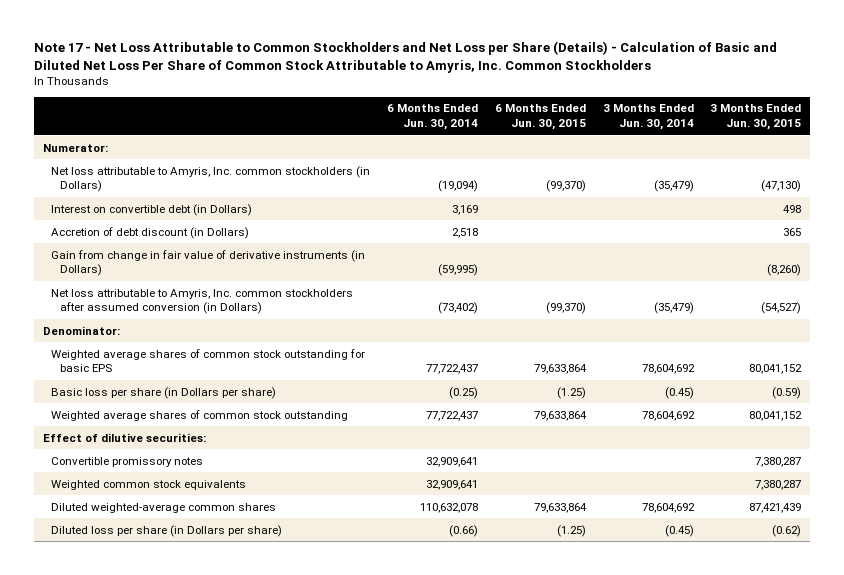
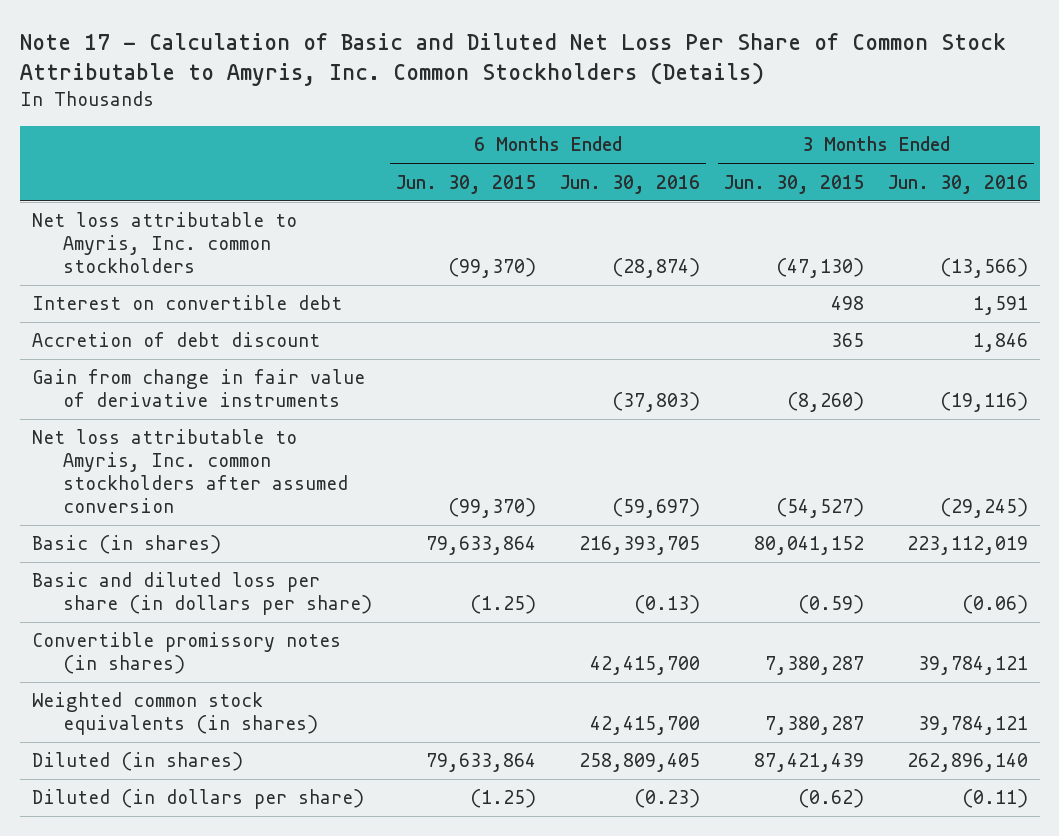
- Note 17 - Net Loss Attributable to Common Stockholders and Net Loss per Share (Details) - Calculation of Basic and Diluted Net Loss Per Share of Common Stock Attributable to Amyris, Inc. Common Stockholders
+ Note 17 - Calculation of Basic and Diluted Net Loss Per Share of Common Stock Attributable to Amyris, Inc. Common Stockholders (Details)
- | 6 Months Ended Jun. 30, 2014 | 6 Months Ended Jun. 30, 2015 | 3 Months Ended Jun. 30, 2014 | 3 Months Ended Jun. 30, 2015
+ | 6 Months Ended Jun. 30, 2015 | 6 Months Ended Jun. 30, 2016 | 3 Months Ended Jun. 30, 2015 | 3 Months Ended Jun. 30, 2016
- Numerator:
- Net loss attributable to Amyris, Inc. common stockholders (in Dollars) | (19,094) | (99,370) | (35,479) | (47,130)
- Interest on convertible debt (in Dollars) | 3,169 | | | 498
- Accretion of debt discount (in Dollars) | 2,518 | | | 365
- Gain from change in fair value of derivative instruments (in Dollars) | (59,995) | | | (8,260)
- Net loss attributable to Amyris, Inc. common stockholders after assumed conversion (in Dollars) | (73,402) | (99,370) | (35,479) | (54,527)
- Denominator:
- Weighted average shares of common stock outstanding for basic EPS | 77,722,437 | 79,633,864 | 78,604,692 | 80,041,152
- Basic loss per share (in Dollars per share) | (0.25) | (1.25) | (0.45) | (0.59)
- Weighted average shares of common stock outstanding | 77,722,437 | 79,633,864 | 78,604,692 | 80,041,152
- Effect of dilutive securities:
- Convertible promissory notes | 32,909,641 | | | 7,380,287
- Weighted common stock equivalents | 32,909,641 | | | 7,380,287
- Diluted weighted-average common shares | 110,632,078 | 79,633,864 | 78,604,692 | 87,421,439
- Diluted loss per share (in Dollars per share) | (0.66) | (1.25) | (0.45) | (0.62)
+ Net loss attributable to Amyris, Inc. common stockholders | (99,370) | (28,874) | (47,130) | (13,566)
+ Interest on convertible debt | | | 498 | 1,591
+ Accretion of debt discount | | | 365 | 1,846
+ Gain from change in fair value of derivative instruments | | (37,803) | (8,260) | (19,116)
+ Net loss attributable to Amyris, Inc. common stockholders after assumed conversion | (99,370) | (59,697) | (54,527) | (29,245)
+ Basic (in shares) | 79,633,864 | 216,393,705 | 80,041,152 | 223,112,019
+ Basic and diluted loss per share (in dollars per share) | (1.25) | (0.13) | (0.59) | (0.06)
+ Convertible promissory notes (in shares) | | 42,415,700 | 7,380,287 | 39,784,121
+ Weighted common stock equivalents (in shares) | | 42,415,700 | 7,380,287 | 39,784,121
+ Diluted (in shares) | 79,633,864 | 258,809,405 | 87,421,439 | 262,896,140
+ Diluted (in dollars per share) | (1.25) | (0.23) | (0.62) | (0.11)

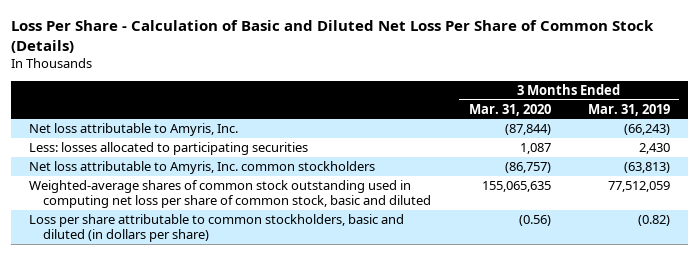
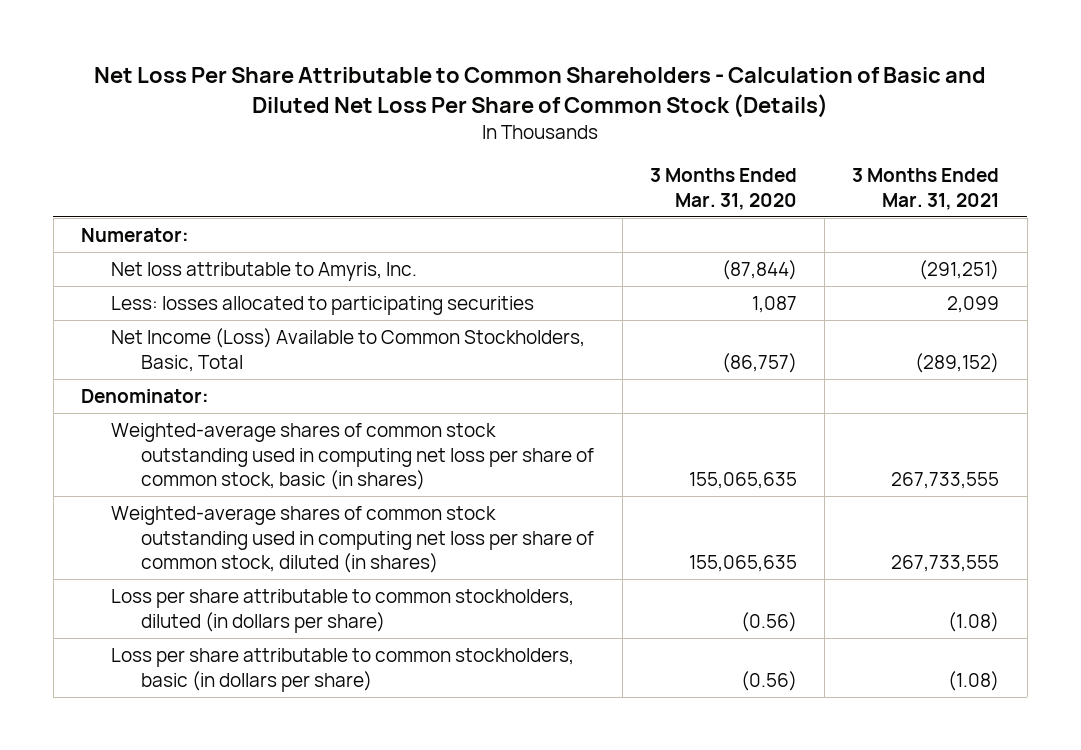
- Loss Per Share - Calculation of Basic and Diluted Net Loss Per Share of Common Stock (Details)
+ Net Loss Per Share Attributable to Common Shareholders - Calculation of Basic and Diluted Net Loss Per Share of Common Stock (Details)
- | 3 Months Ended Mar. 31, 2020 | 3 Months Ended Mar. 31, 2019
+ | 3 Months Ended Mar. 31, 2020 | 3 Months Ended Mar. 31, 2021
+ Numerator:
- Net loss attributable to Amyris, Inc. common stockholders | (86,757) | (63,813)
- Weighted-average shares of common stock outstanding used in computing net loss per share of common stock, basic and diluted | 155,065,635 | 77,512,059
- Loss per share attributable to common stockholders, basic and diluted (in dollars per share) | (0.56) | (0.82)
+ Net Income (Loss) Available to Common Stockholders, Basic, Total | (86,757) | (289,152)
+ Denominator:
+ Weighted-average shares of common stock outstanding used in computing net loss per share of common stock, basic (in shares) | 155,065,635 | 267,733,555
+ Weighted-average shares of common stock outstanding used in computing net loss per share of common stock, diluted (in shares) | 155,065,635 | 267,733,555
+ Loss per share attributable to common stockholders, diluted (in dollars per share) | (0.56) | (1.08)
+ Loss per share attributable to common stockholders, basic (in dollars per share) | (0.56) | (1.08)

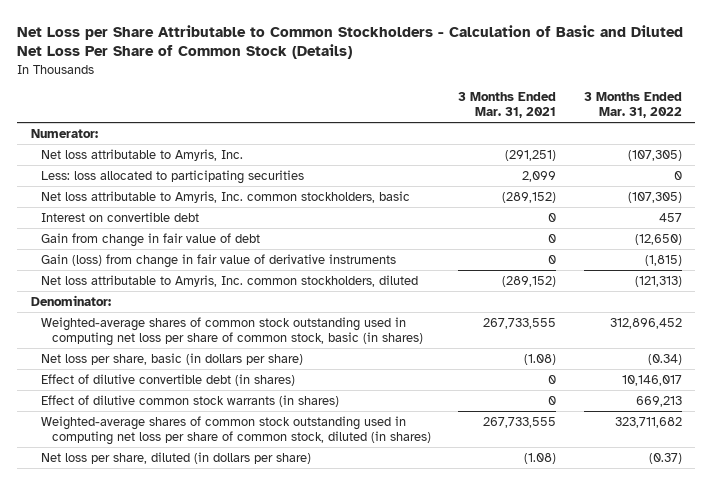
- Net Loss Per Share Attributable to Common Shareholders - Calculation of Basic and Diluted Net Loss Per Share of Common Stock (Details)
+ Net Loss per Share Attributable to Common Stockholders - Calculation of Basic and Diluted Net Loss Per Share of Common Stock (Details)
- | 3 Months Ended Mar. 31, 2020 | 3 Months Ended Mar. 31, 2021
+ | 3 Months Ended Mar. 31, 2021 | 3 Months Ended Mar. 31, 2022
- Less: losses allocated to participating securities | 1,087 | 2,099
- Net Income (Loss) Available to Common Stockholders, Basic, Total | (86,757) | (289,152)
+ Less: loss allocated to participating securities | 2,099 | 0
+ Net loss attributable to Amyris, Inc. common stockholders, basic | (289,152) | (107,305)
+ Interest on convertible debt | 0 | 457
+ Gain from change in fair value of debt | 0 | (12,650)
+ Gain (loss) from change in fair value of derivative instruments | 0 | (1,815)
+ Net loss attributable to Amyris, Inc. common stockholders, diluted | (289,152) | (121,313)
+ Net loss per share, basic (in dollars per share) | (1.08) | (0.34)
+ Effect of dilutive convertible debt (in shares) | 0 | 10,146,017
+ Effect of dilutive common stock warrants (in shares) | 0 | 669,213
- Loss per share attributable to common stockholders, diluted (in dollars per share) | (0.56) | (1.08)
- Loss per share attributable to common stockholders, basic (in dollars per share) | (0.56) | (1.08)
+ Net loss per share, diluted (in dollars per share) | (1.08) | (0.37)

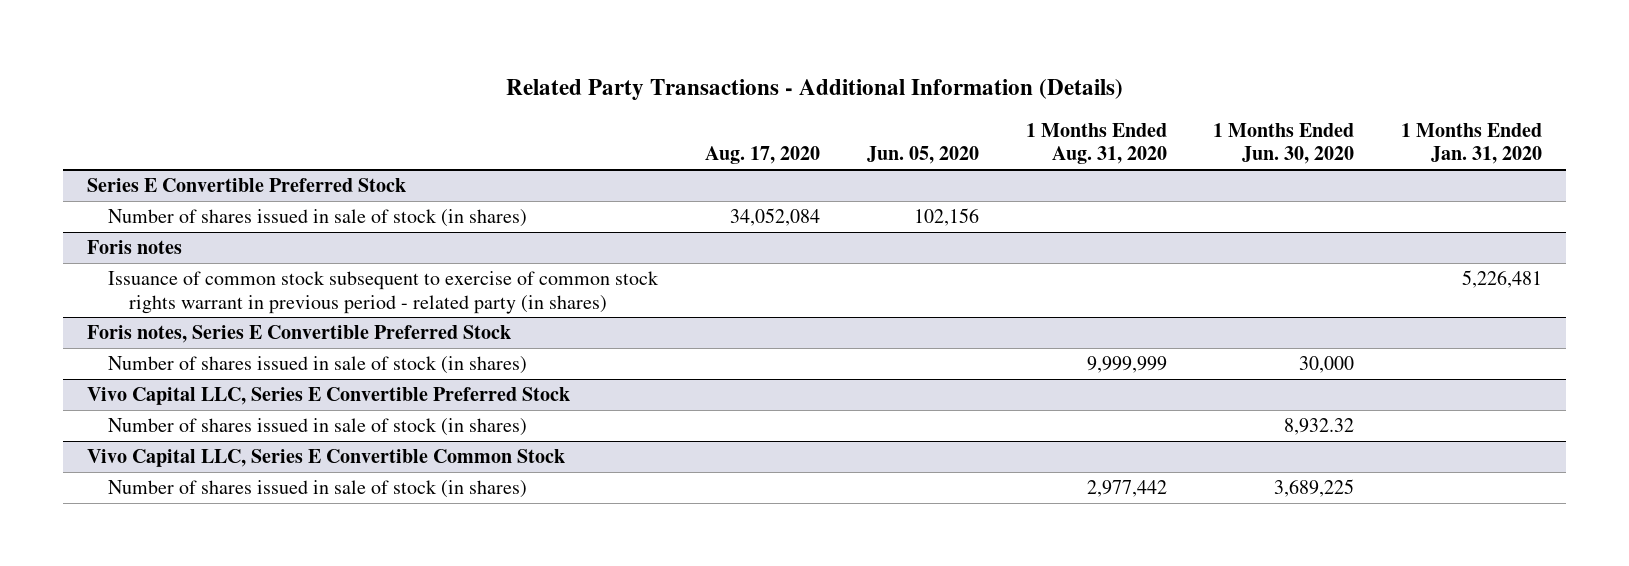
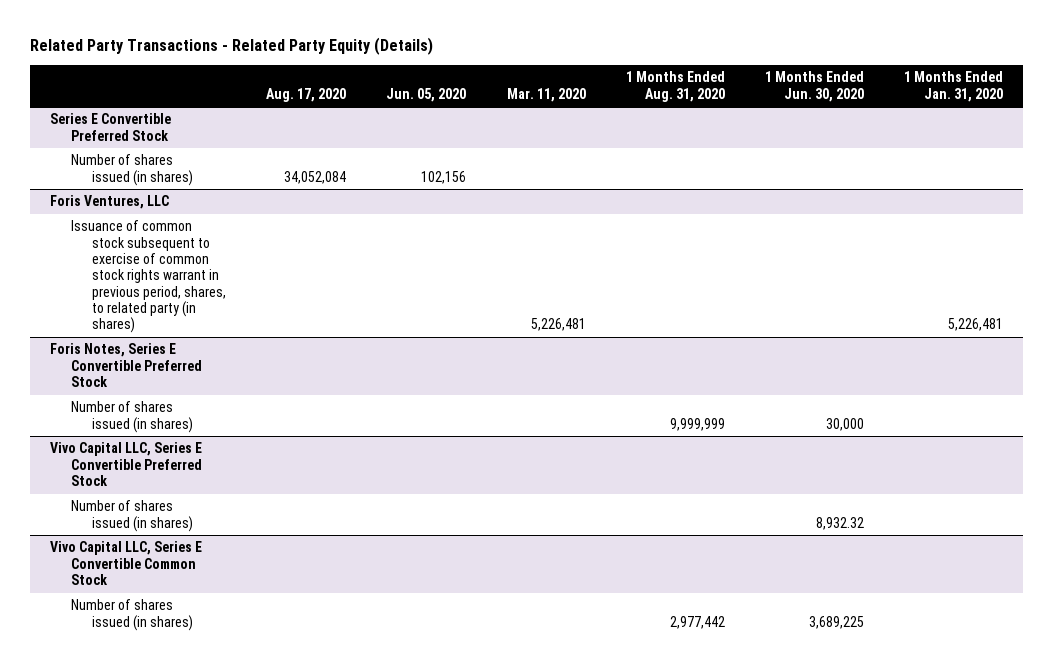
- Related Party Transactions - Additional Information (Details)
+ Related Party Transactions - Related Party Equity (Details)
- | Aug. 17, 2020 | Jun. 05, 2020 | 1 Months Ended Aug. 31, 2020 | 1 Months Ended Jun. 30, 2020 | 1 Months Ended Jan. 31, 2020
+ | Aug. 17, 2020 | Jun. 05, 2020 | Mar. 11, 2020 | 1 Months Ended Aug. 31, 2020 | 1 Months Ended Jun. 30, 2020 | 1 Months Ended Jan. 31, 2020
@ Series E Convertible Preferred Stock
- Number of shares issued in sale of stock (in shares) | 34,052,084 | 102,156 | | |
- Foris notes
- Issuance of common stock subsequent to exercise of common stock rights warrant in previous period - related party (in shares) | | | | | 5,226,481
- Foris notes, Series E Convertible Preferred Stock
- Number of shares issued in sale of stock (in shares) | | | 9,999,999 | 30,000 |
@ Series E Convertible Preferred Stock
+ Number of shares issued (in shares) | 34,052,084 | 102,156 | | | |
+ Foris Ventures, LLC
+ Issuance of common stock subsequent to exercise of common stock rights warrant in previous period, shares, to related party (in shares) | | | 5,226,481 | | | 5,226,481
+ Foris Notes, Series E Convertible Preferred Stock
+ Number of shares issued (in shares) | | | | 9,999,999 | 30,000 |
@ Vivo Capital LLC, Series E Convertible Preferred Stock
- Number of shares issued in sale of stock (in shares) | | | | 8,932.32 |
+ Number of shares issued (in shares) | | | | | 8,932.32 |
@ Vivo Capital LLC, Series E Convertible Common Stock
- Number of shares issued in sale of stock (in shares) | | | 2,977,442 | 3,689,225 |
+ Number of shares issued (in shares) | | | | 2,977,442 | 3,689,225 |

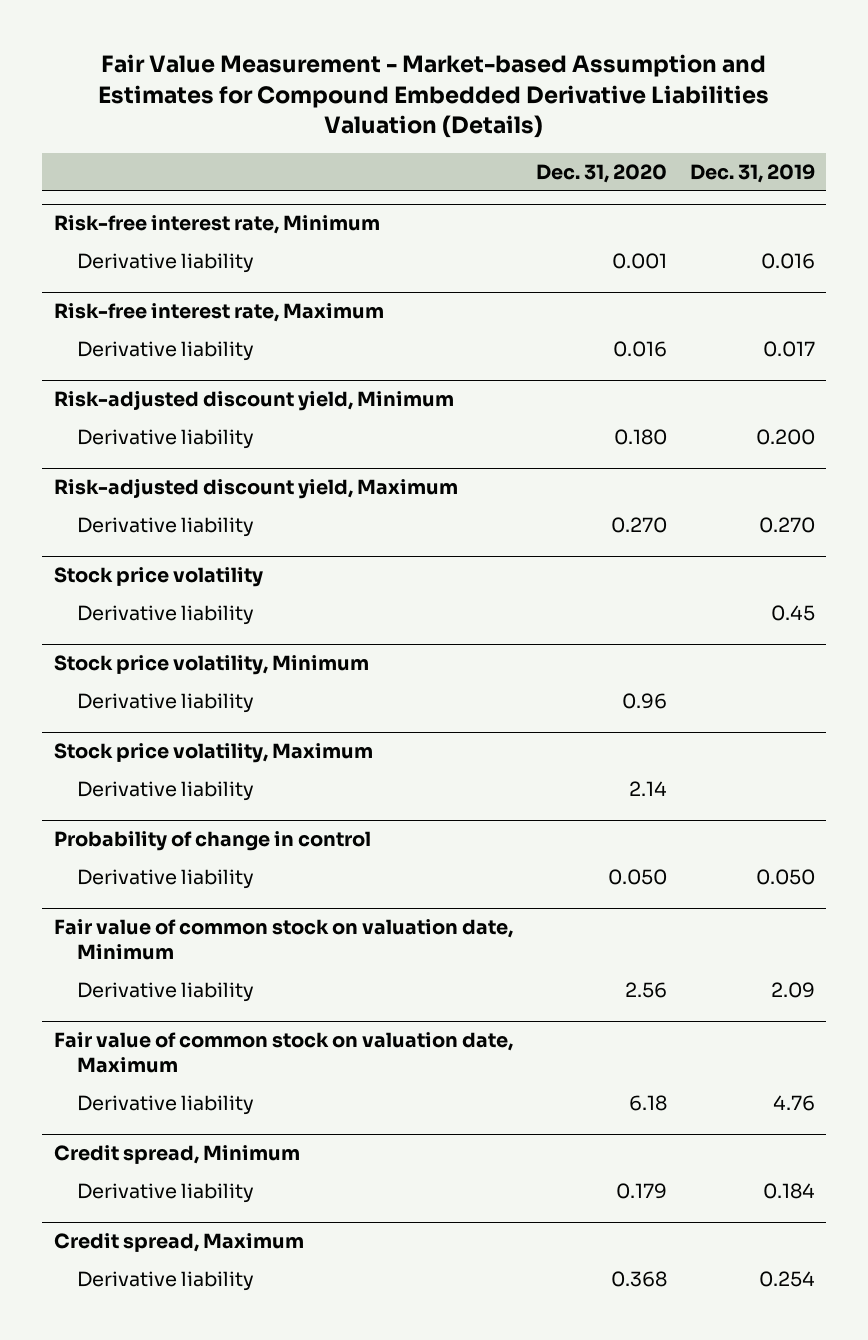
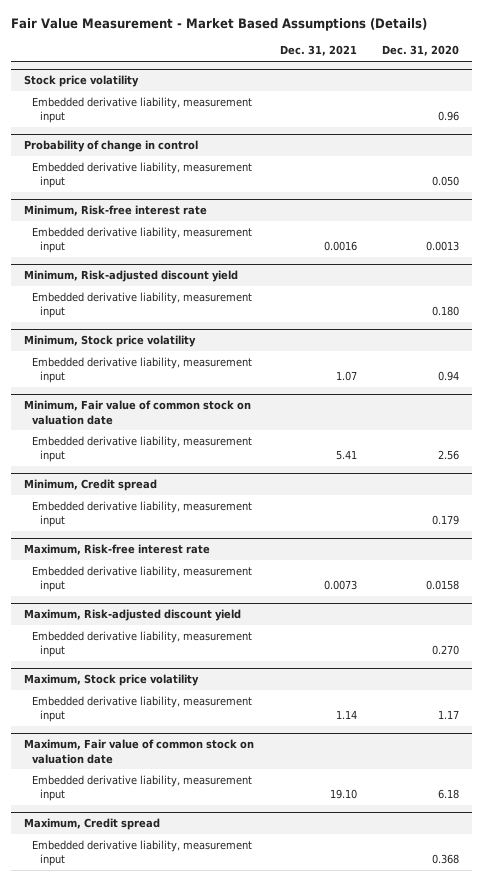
- Fair Value Measurement - Market-based Assumption and Estimates for Compound Embedded Derivative Liabilities Valuation (Details)
+ Fair Value Measurement - Market Based Assumptions (Details)
- | Dec. 31, 2020 | Dec. 31, 2019
+ | Dec. 31, 2021 | Dec. 31, 2020
- Risk-free interest rate, Minimum
- Derivative liability | 0.001 | 0.016
- Risk-free interest rate, Maximum
- Derivative liability | 0.016 | 0.017
- Risk-adjusted discount yield, Minimum
- Derivative liability | 0.180 | 0.200
- Risk-adjusted discount yield, Maximum
- Derivative liability | 0.270 | 0.270
@ Stock price volatility
- Derivative liability | | 0.45
- Stock price volatility, Minimum
- Derivative liability | 0.96 |
- Stock price volatility, Maximum
- Derivative liability | 2.14 |
@ Stock price volatility
+ Embedded derivative liability, measurement input | | 0.96
@ Probability of change in control
- Derivative liability | 0.050 | 0.050
- Fair value of common stock on valuation date, Minimum
- Derivative liability | 2.56 | 2.09
- Fair value of common stock on valuation date, Maximum
- Derivative liability | 6.18 | 4.76
- Credit spread, Minimum
- Derivative liability | 0.179 | 0.184
- Credit spread, Maximum
- Derivative liability | 0.368 | 0.254
@ Probability of change in control
+ Embedded derivative liability, measurement input | | 0.050
+ Minimum, Risk-free interest rate
+ Embedded derivative liability, measurement input | 0.0016 | 0.0013
+ Minimum, Risk-adjusted discount yield
+ Embedded derivative liability, measurement input | | 0.180
+ Minimum, Stock price volatility
+ Embedded derivative liability, measurement input | 1.07 | 0.94
+ Minimum, Fair value of common stock on valuation date
+ Embedded derivative liability, measurement input | 5.41 | 2.56
+ Minimum, Credit spread
+ Embedded derivative liability, measurement input | | 0.179
+ Maximum, Risk-free interest rate
+ Embedded derivative liability, measurement input | 0.0073 | 0.0158
+ Maximum, Risk-adjusted discount yield
+ Embedded derivative liability, measurement input | | 0.270
+ Maximum, Stock price volatility
+ Embedded derivative liability, measurement input | 1.14 | 1.17
+ Maximum, Fair value of common stock on valuation date
+ Embedded derivative liability, measurement input | 19.10 | 6.18
+ Maximum, Credit spread
+ Embedded derivative liability, measurement input | | 0.368

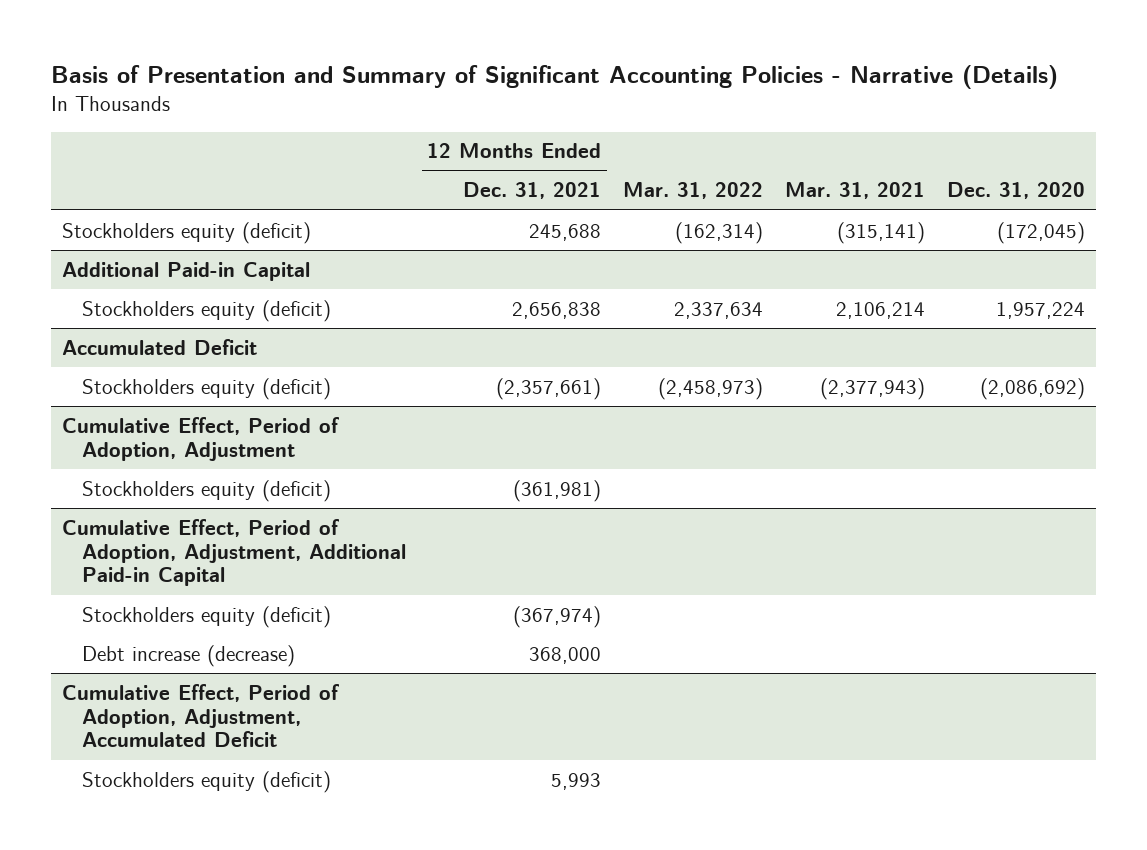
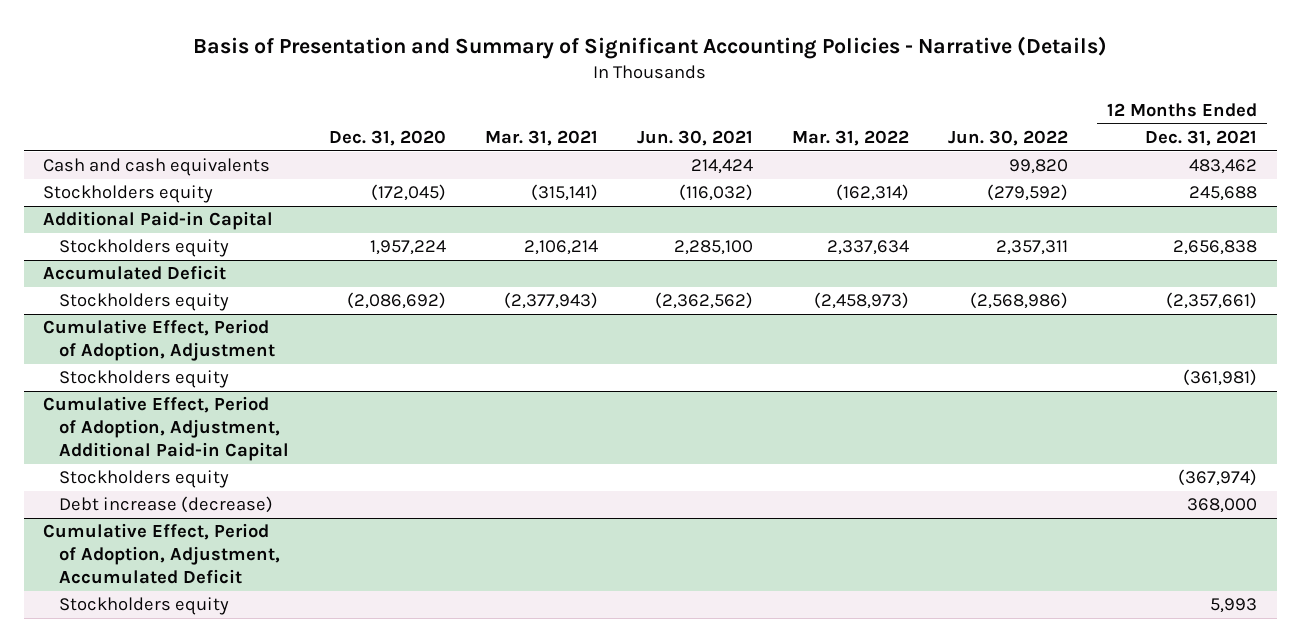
- | 12 Months Ended Dec. 31, 2021 | Mar. 31, 2022 | Mar. 31, 2021 | Dec. 31, 2020
+ | Dec. 31, 2020 | Mar. 31, 2021 | Jun. 30, 2021 | Mar. 31, 2022 | Jun. 30, 2022 | 12 Months Ended Dec. 31, 2021
- Stockholders equity (deficit) | 245,688 | (162,314) | (315,141) | (172,045)
+ Cash and cash equivalents | | | 214,424 | | 99,820 | 483,462
+ Stockholders equity | (172,045) | (315,141) | (116,032) | (162,314) | (279,592) | 245,688
@ Additional Paid-in Capital
- Stockholders equity (deficit) | 2,656,838 | 2,337,634 | 2,106,214 | 1,957,224
+ Stockholders equity | 1,957,224 | 2,106,214 | 2,285,100 | 2,337,634 | 2,357,311 | 2,656,838
@ Accumulated Deficit
- Stockholders equity (deficit) | (2,357,661) | (2,458,973) | (2,377,943) | (2,086,692)
+ Stockholders equity | (2,086,692) | (2,377,943) | (2,362,562) | (2,458,973) | (2,568,986) | (2,357,661)
@ Cumulative Effect, Period of Adoption, Adjustment
- Stockholders equity (deficit) | (361,981) | | |
+ Stockholders equity | | | | | | (361,981)
@ Cumulative Effect, Period of Adoption, Adjustment, Additional Paid-in Capital
- Stockholders equity (deficit) | (367,974) | | |
+ Stockholders equity | | | | | | (367,974)
@ Cumulative Effect, Period of Adoption, Adjustment, Accumulated Deficit
- Stockholders equity (deficit) | 5,993 | | |
+ Stockholders equity | | | | | | 5,993

